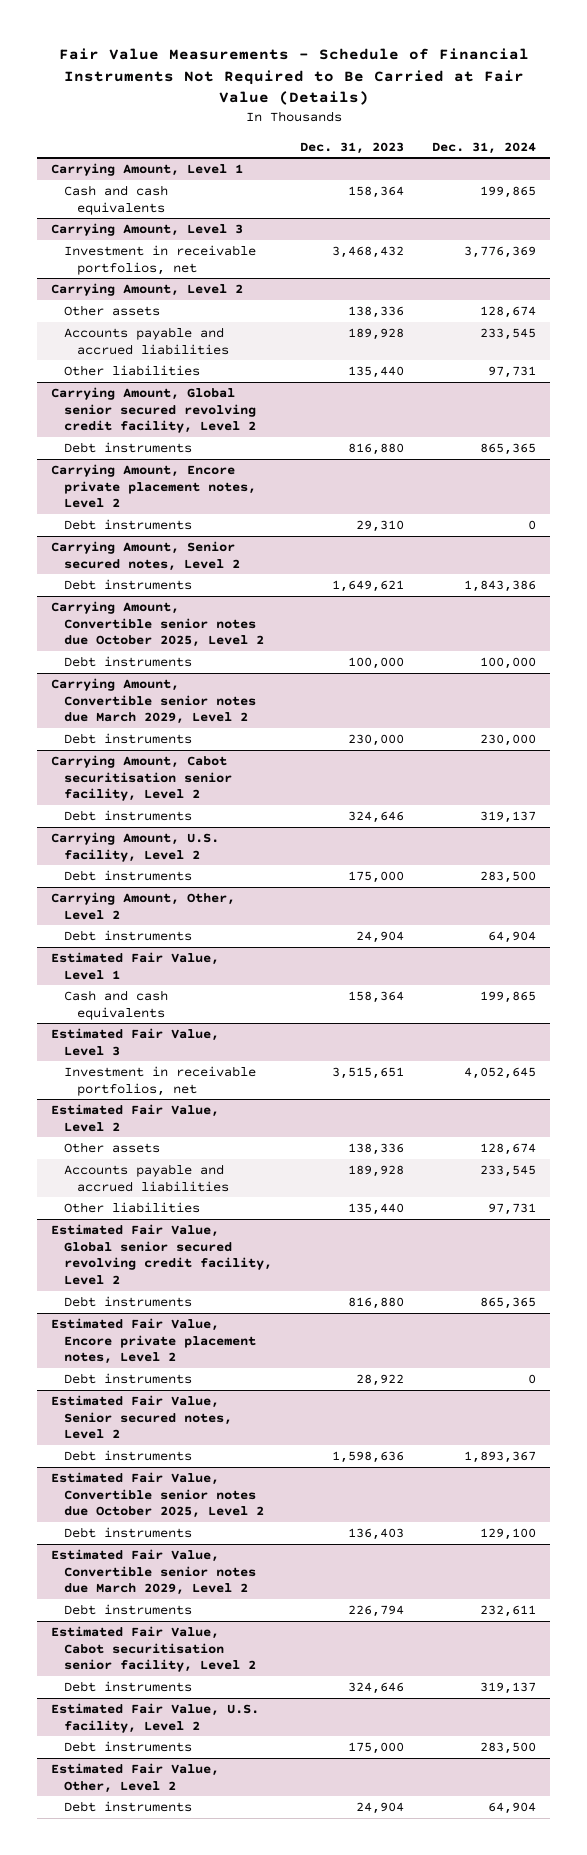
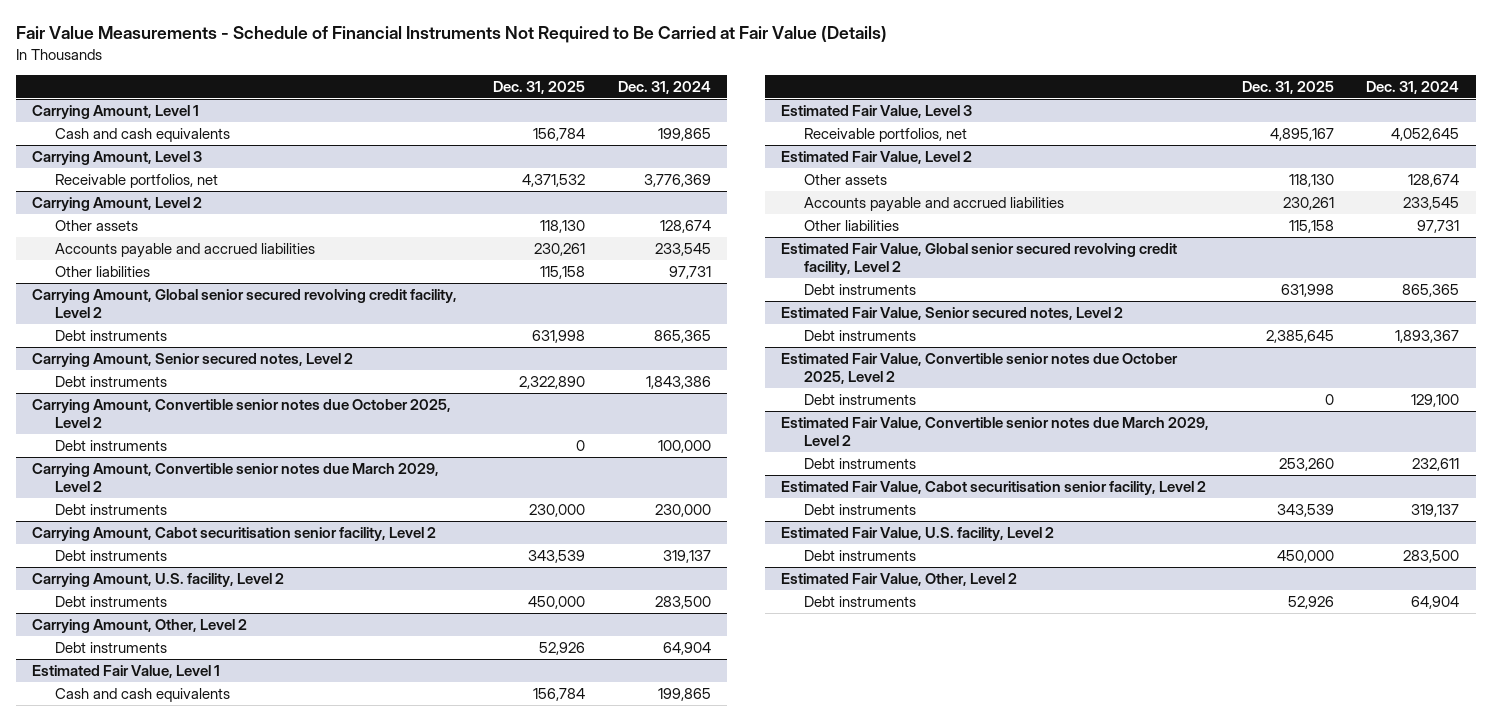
- | Dec. 31, 2023 | Dec. 31, 2024
+ | Dec. 31, 2025 | Dec. 31, 2024
@ Carrying Amount, Level 3
- Investment in receivable portfolios, net | 3,468,432 | 3,776,369
+ Receivable portfolios, net | 4,371,532 | 3,776,369
- Carrying Amount, Encore private placement notes, Level 2
- Debt instruments | 29,310 | 0
@ Estimated Fair Value, Level 3
- Investment in receivable portfolios, net | 3,515,651 | 4,052,645
+ Receivable portfolios, net | 4,895,167 | 4,052,645
- Estimated Fair Value, Encore private placement notes, Level 2
- Debt instruments | 28,922 | 0

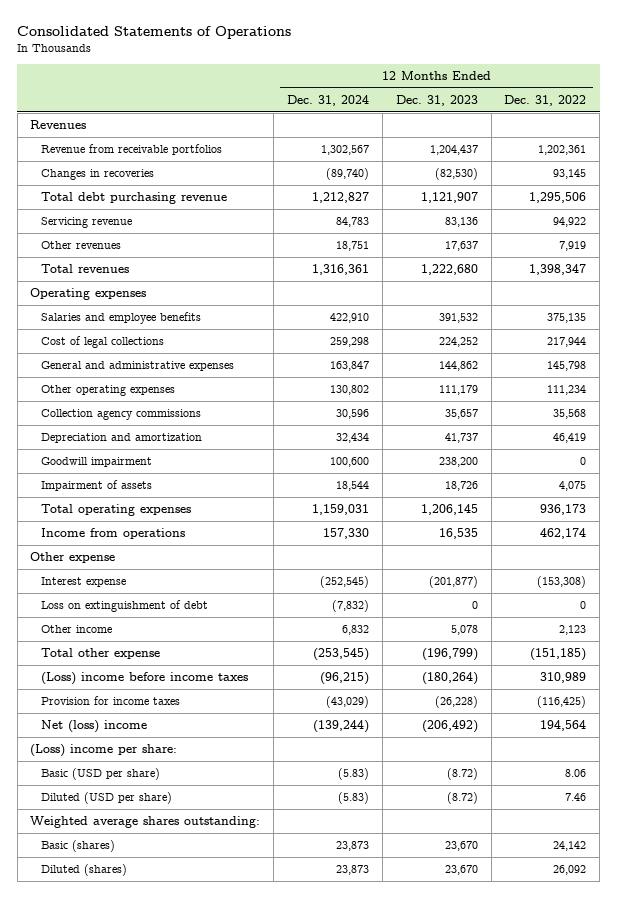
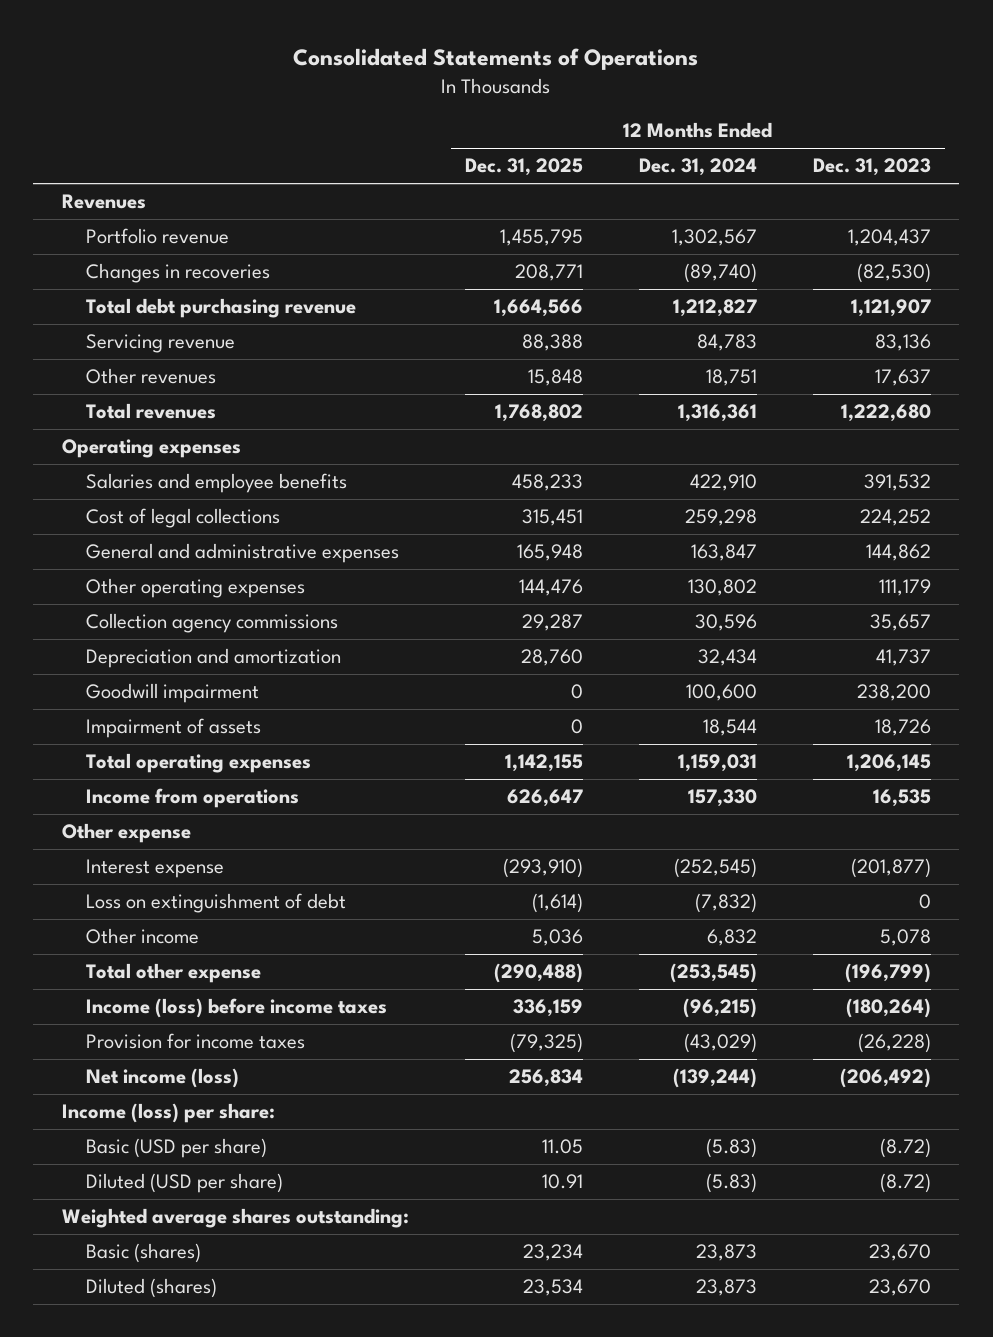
- | 12 Months Ended Dec. 31, 2024 | 12 Months Ended Dec. 31, 2023 | 12 Months Ended Dec. 31, 2022
+ | 12 Months Ended Dec. 31, 2025 | 12 Months Ended Dec. 31, 2024 | 12 Months Ended Dec. 31, 2023
- Revenue from receivable portfolios | 1,302,567 | 1,204,437 | 1,202,361
+ Portfolio revenue | 1,455,795 | 1,302,567 | 1,204,437
- (Loss) income before income taxes | (96,215) | (180,264) | 310,989
+ Income (loss) before income taxes | 336,159 | (96,215) | (180,264)
- Net (loss) income | (139,244) | (206,492) | 194,564
- (Loss) income per share:
+ Net income (loss) | 256,834 | (139,244) | (206,492)
+ Income (loss) per share:

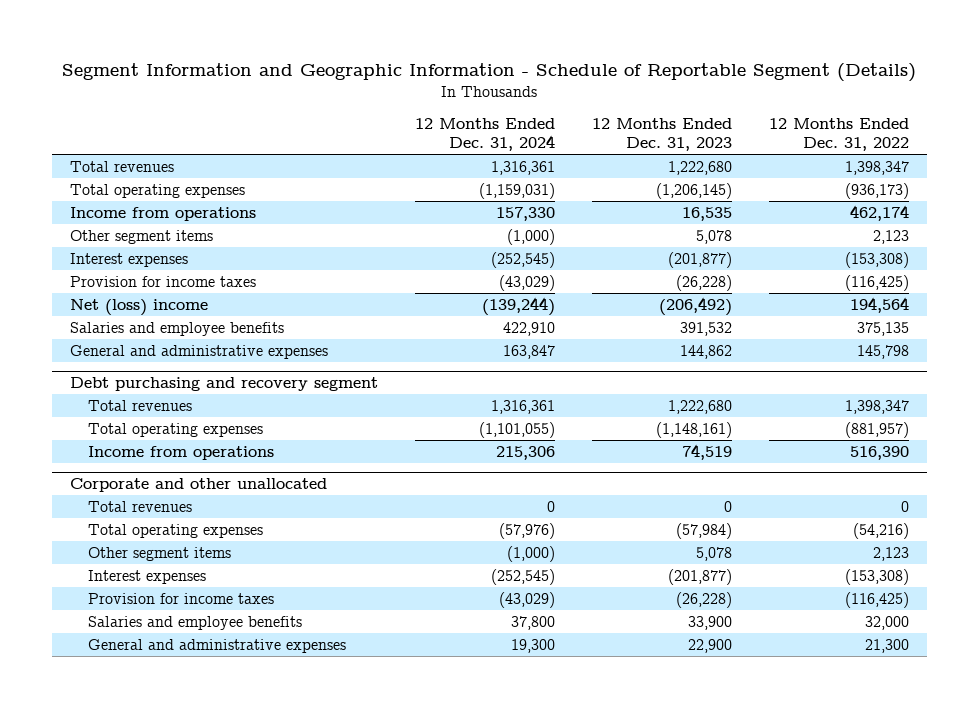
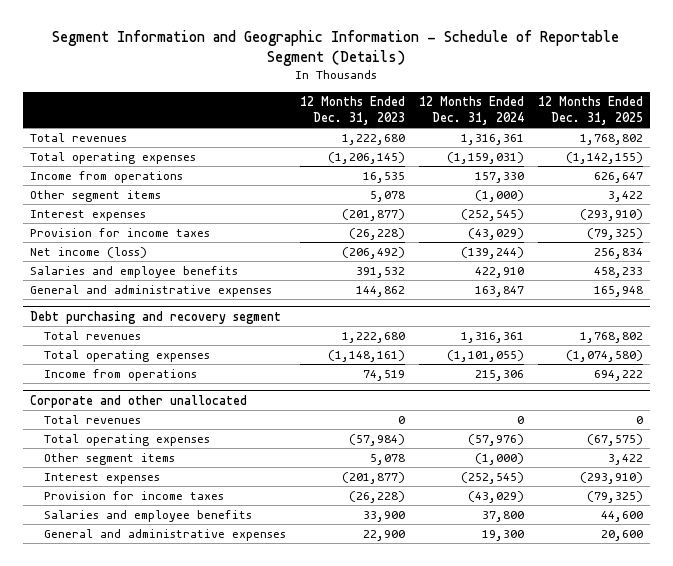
- | 12 Months Ended Dec. 31, 2024 | 12 Months Ended Dec. 31, 2023 | 12 Months Ended Dec. 31, 2022
+ | 12 Months Ended Dec. 31, 2023 | 12 Months Ended Dec. 31, 2024 | 12 Months Ended Dec. 31, 2025
- Net (loss) income | (139,244) | (206,492) | 194,564
+ Net income (loss) | (206,492) | (139,244) | 256,834

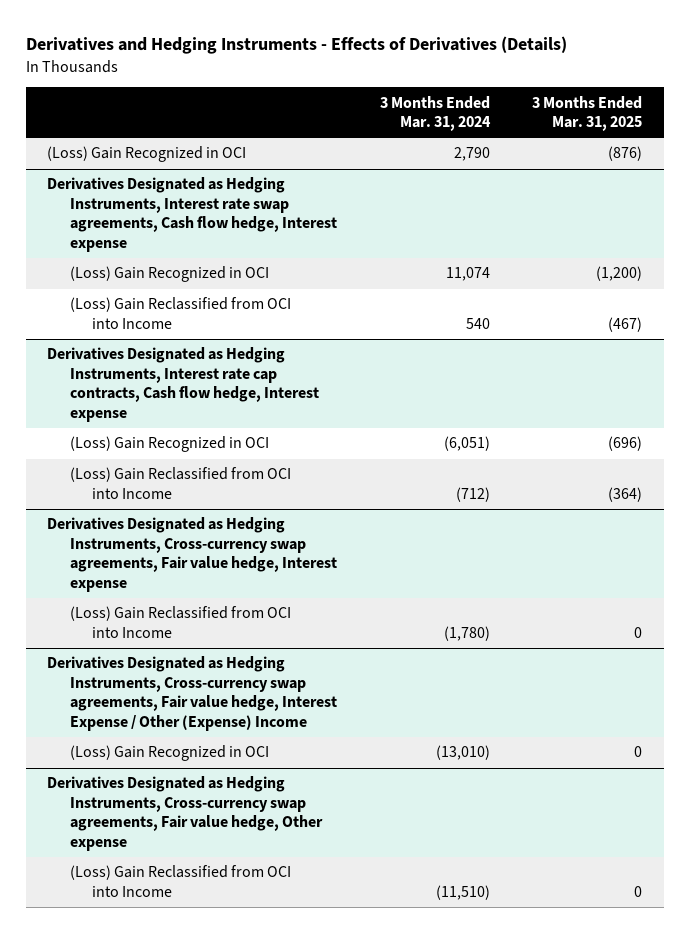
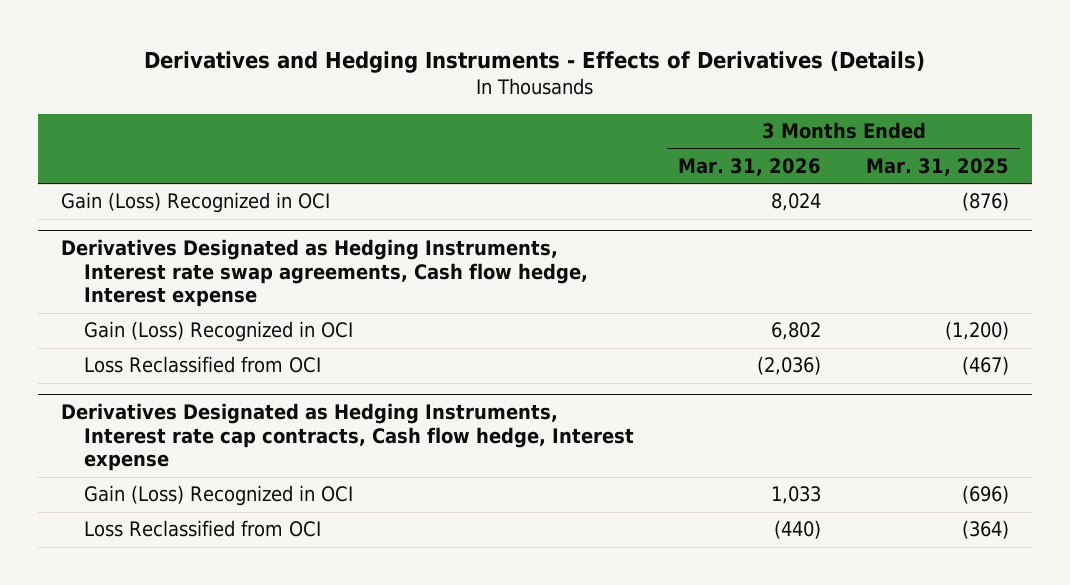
- | 3 Months Ended Mar. 31, 2024 | 3 Months Ended Mar. 31, 2025
+ | 3 Months Ended Mar. 31, 2026 | 3 Months Ended Mar. 31, 2025
- (Loss) Gain Recognized in OCI | 2,790 | (876)
+ Gain (Loss) Recognized in OCI | 8,024 | (876)
@ Derivatives Designated as Hedging Instruments, Interest rate swap agreements, Cash flow hedge, Interest expense
- (Loss) Gain Recognized in OCI | 11,074 | (1,200)
- (Loss) Gain Reclassified from OCI into Income | 540 | (467)
+ Gain (Loss) Recognized in OCI | 6,802 | (1,200)
+ Loss Reclassified from OCI | (2,036) | (467)
@ Derivatives Designated as Hedging Instruments, Interest rate cap contracts, Cash flow hedge, Interest expense
- (Loss) Gain Recognized in OCI | (6,051) | (696)
- (Loss) Gain Reclassified from OCI into Income | (712) | (364)
- Derivatives Designated as Hedging Instruments, Cross-currency swap agreements, Fair value hedge, Interest expense
- (Loss) Gain Reclassified from OCI into Income | (1,780) | 0
- Derivatives Designated as Hedging Instruments, Cross-currency swap agreements, Fair value hedge, Interest Expense / Other (Expense) Income
- (Loss) Gain Recognized in OCI | (13,010) | 0
- Derivatives Designated as Hedging Instruments, Cross-currency swap agreements, Fair value hedge, Other expense
- (Loss) Gain Reclassified from OCI into Income | (11,510) | 0
@ Derivatives Designated as Hedging Instruments, Interest rate cap contracts, Cash flow hedge, Interest expense
+ Gain (Loss) Recognized in OCI | 1,033 | (696)
+ Loss Reclassified from OCI | (440) | (364)

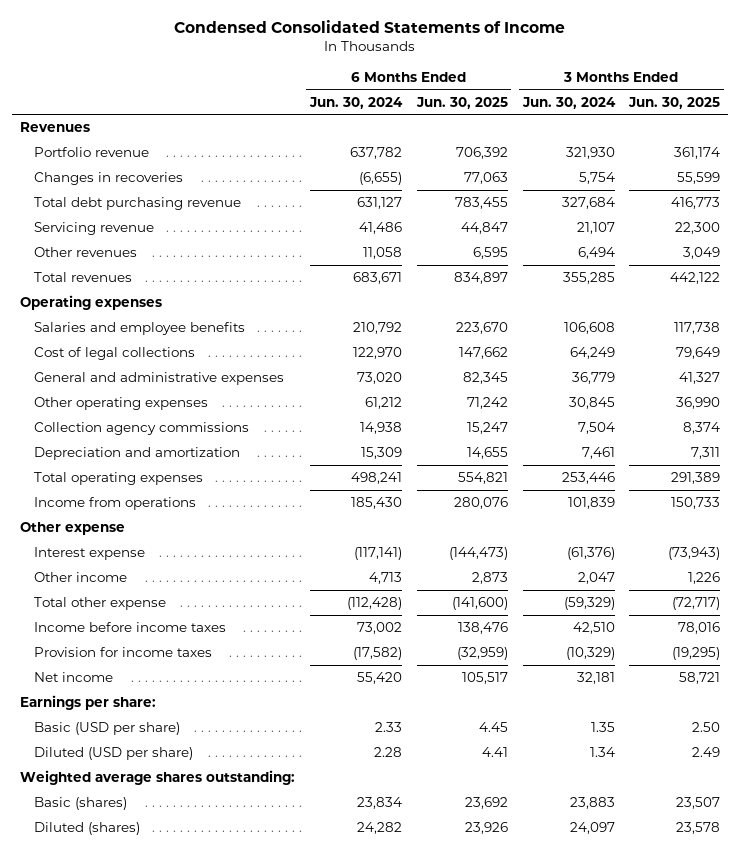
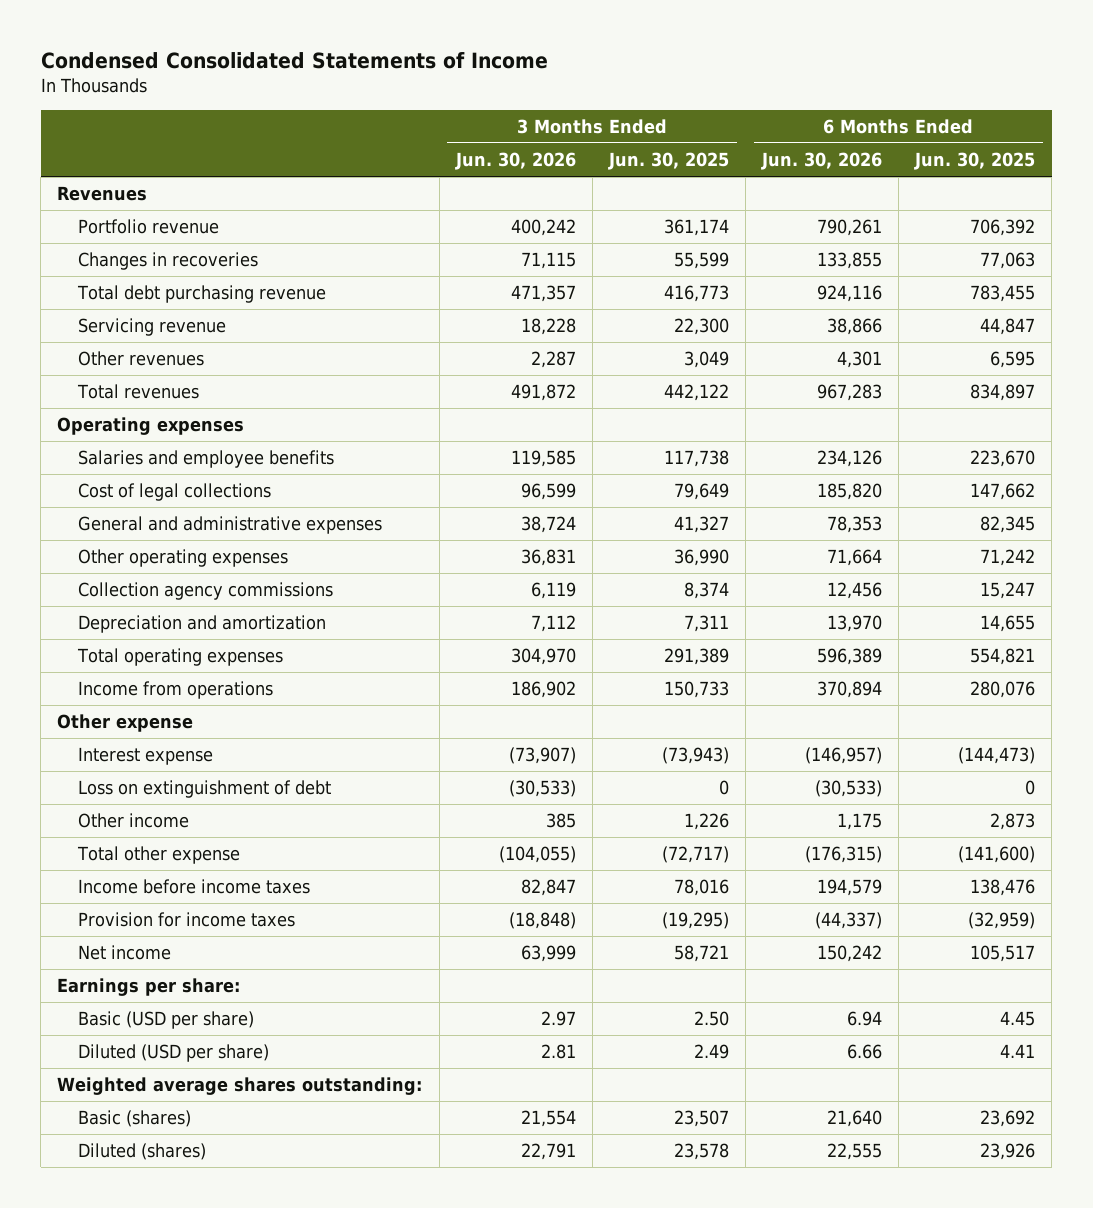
- | 6 Months Ended Jun. 30, 2024 | 6 Months Ended Jun. 30, 2025 | 3 Months Ended Jun. 30, 2024 | 3 Months Ended Jun. 30, 2025
+ | 3 Months Ended Jun. 30, 2026 | 3 Months Ended Jun. 30, 2025 | 6 Months Ended Jun. 30, 2026 | 6 Months Ended Jun. 30, 2025
+ Loss on extinguishment of debt | (30,533) | 0 | (30,533) | 0

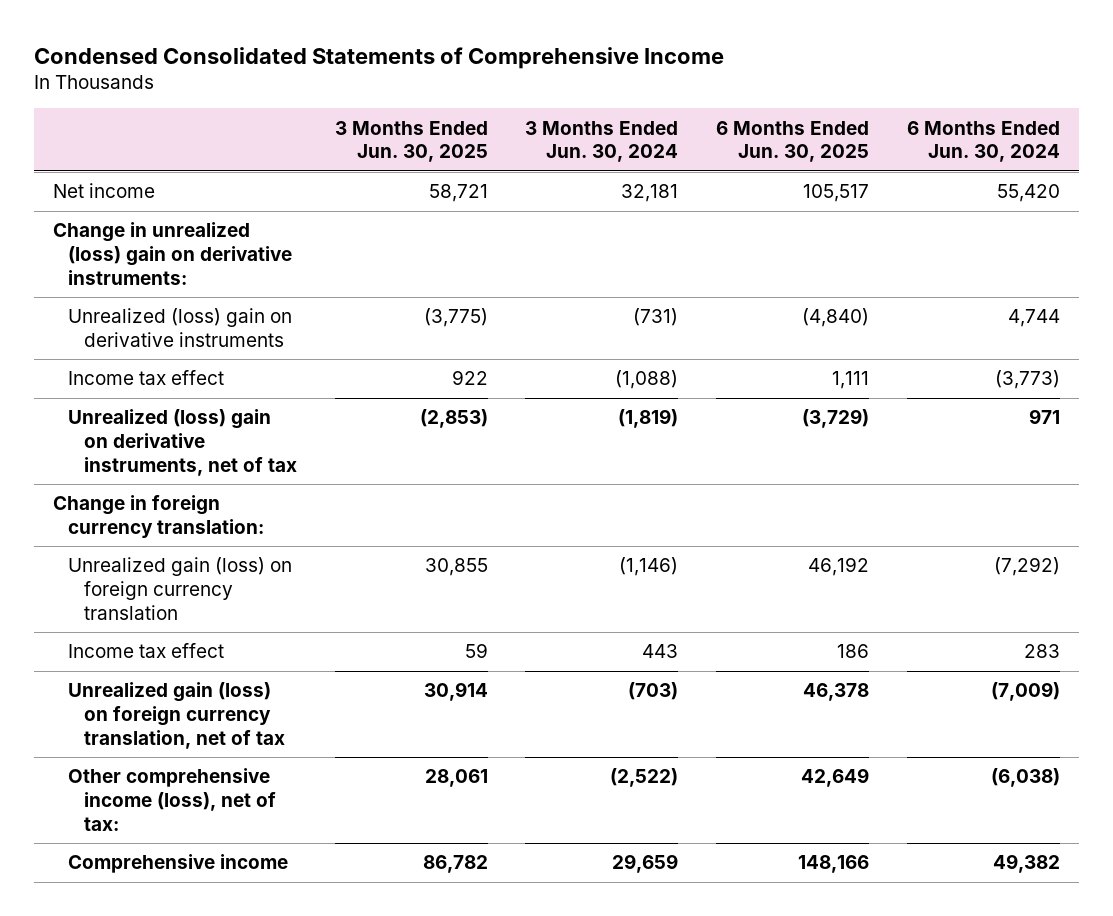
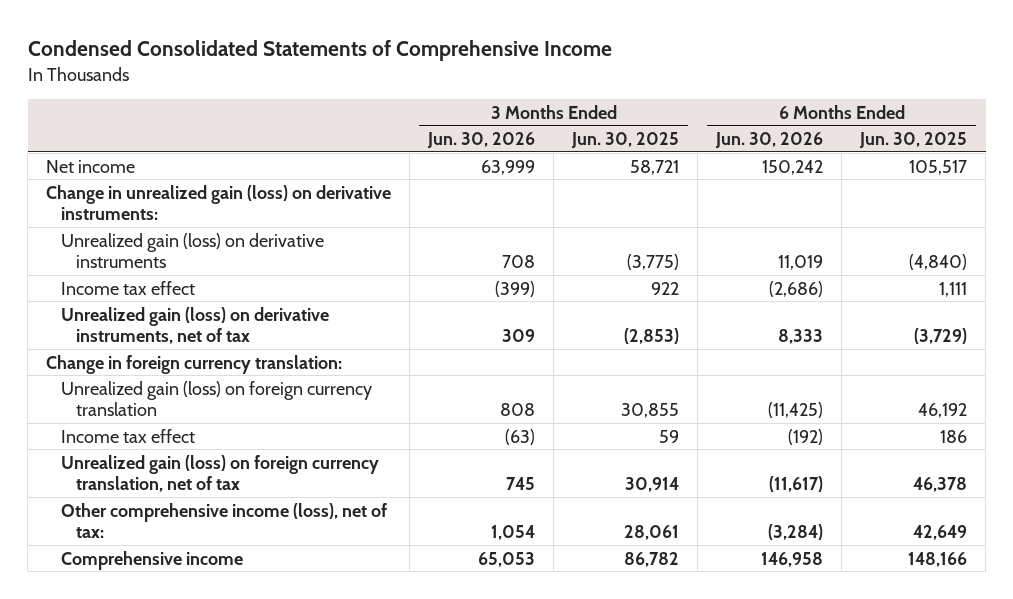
- | 3 Months Ended Jun. 30, 2025 | 3 Months Ended Jun. 30, 2024 | 6 Months Ended Jun. 30, 2025 | 6 Months Ended Jun. 30, 2024
+ | 3 Months Ended Jun. 30, 2026 | 3 Months Ended Jun. 30, 2025 | 6 Months Ended Jun. 30, 2026 | 6 Months Ended Jun. 30, 2025
- Change in unrealized (loss) gain on derivative instruments:
- Unrealized (loss) gain on derivative instruments | (3,775) | (731) | (4,840) | 4,744
+ Change in unrealized gain (loss) on derivative instruments:
+ Unrealized gain (loss) on derivative instruments | 708 | (3,775) | 11,019 | (4,840)
- Unrealized (loss) gain on derivative instruments, net of tax | (2,853) | (1,819) | (3,729) | 971
+ Unrealized gain (loss) on derivative instruments, net of tax | 309 | (2,853) | 8,333 | (3,729)

